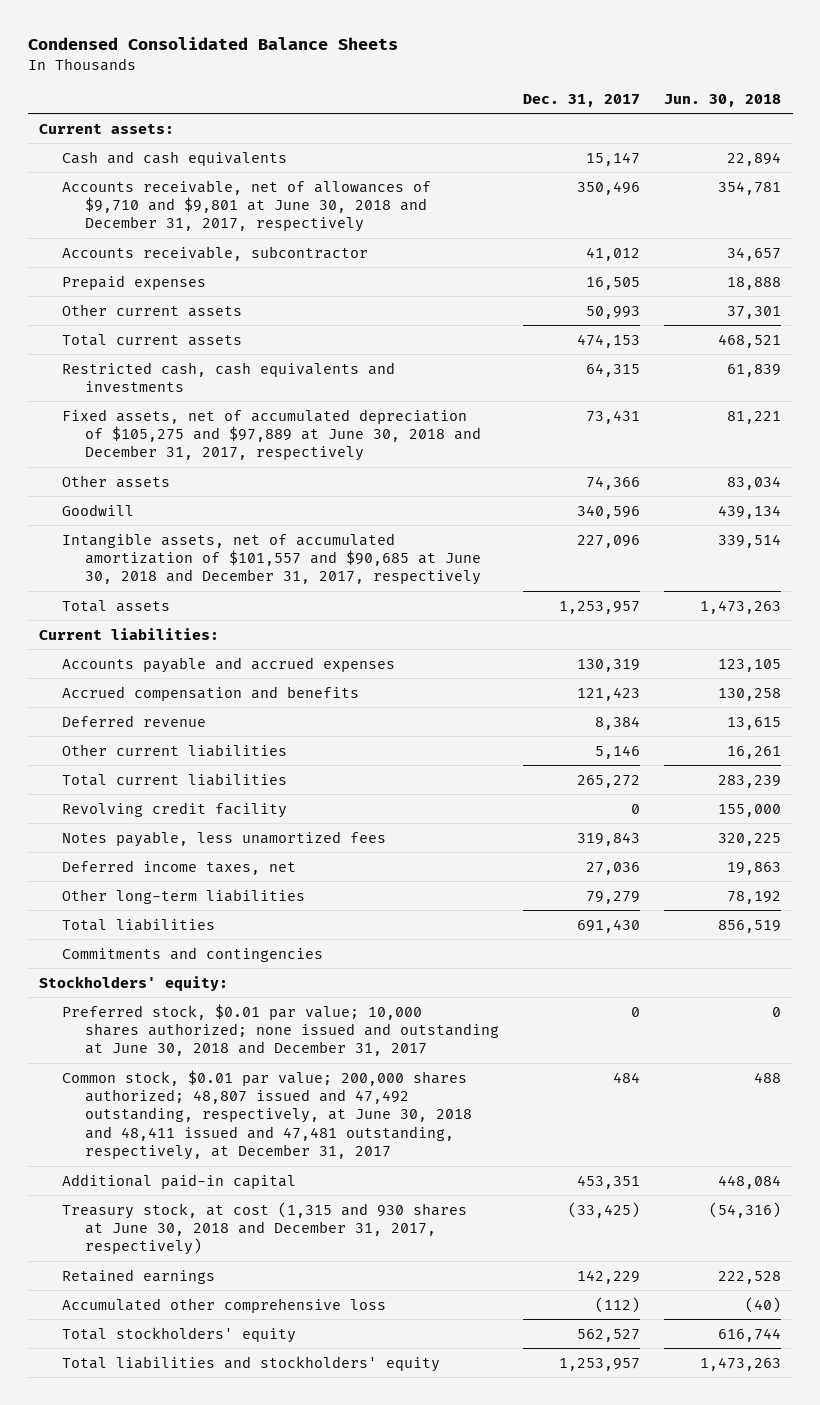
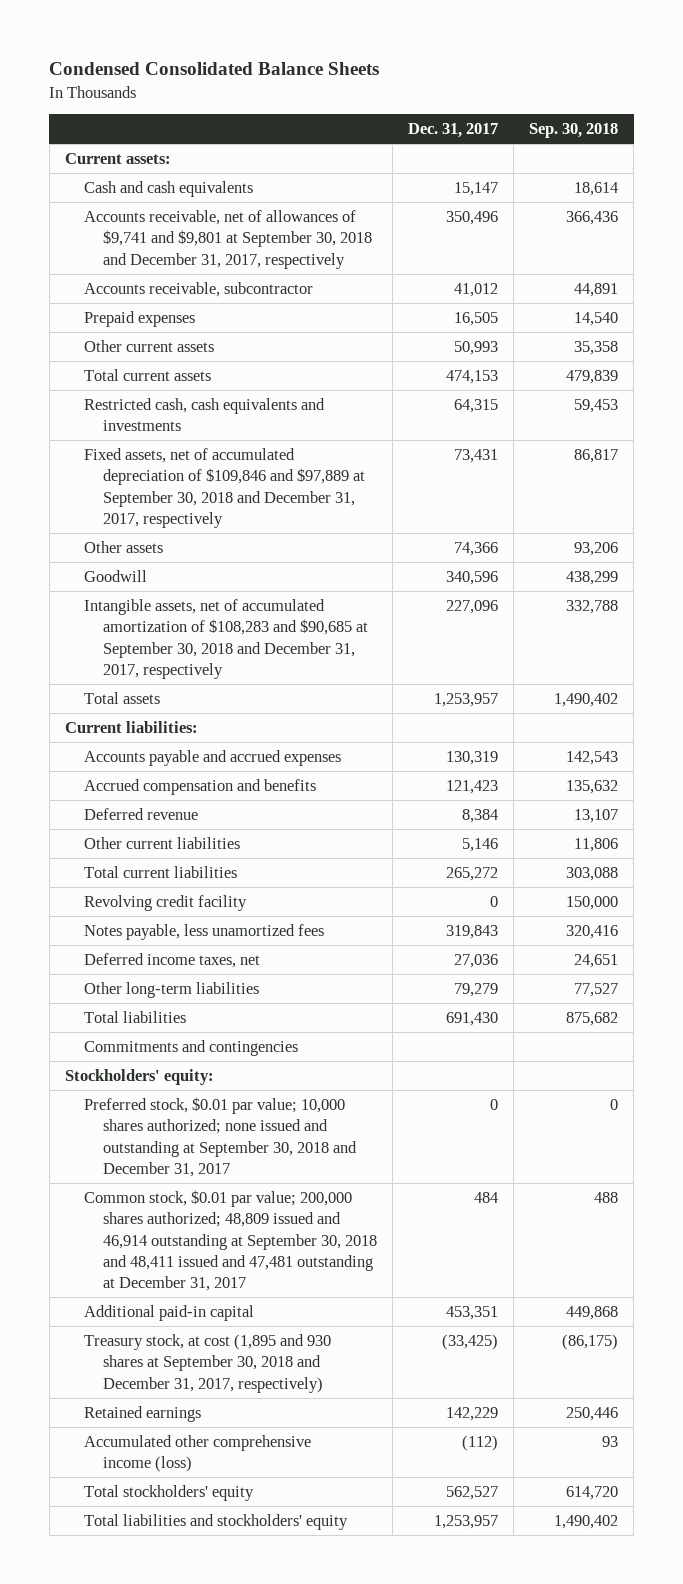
- | Dec. 31, 2017 | Jun. 30, 2018
+ | Dec. 31, 2017 | Sep. 30, 2018
- Accounts receivable, net of allowances of $9,710 and $9,801 at June 30, 2018 and December 31, 2017, respectively | 350,496 | 354,781
+ Accounts receivable, net of allowances of $9,741 and $9,801 at September 30, 2018 and December 31, 2017, respectively | 350,496 | 366,436
- Fixed assets, net of accumulated depreciation of $105,275 and $97,889 at June 30, 2018 and December 31, 2017, respectively | 73,431 | 81,221
+ Fixed assets, net of accumulated depreciation of $109,846 and $97,889 at September 30, 2018 and December 31, 2017, respectively | 73,431 | 86,817
- Intangible assets, net of accumulated amortization of $101,557 and $90,685 at June 30, 2018 and December 31, 2017, respectively | 227,096 | 339,514
+ Intangible assets, net of accumulated amortization of $108,283 and $90,685 at September 30, 2018 and December 31, 2017, respectively | 227,096 | 332,788
- Preferred stock, $0.01 par value; 10,000 shares authorized; none issued and outstanding at June 30, 2018 and December 31, 2017 | 0 | 0
- Common stock, $0.01 par value; 200,000 shares authorized; 48,807 issued and 47,492 outstanding, respectively, at June 30, 2018 and 48,411 issued and 47,481 outstanding, respectively, at December 31, 2017 | 484 | 488
+ Preferred stock, $0.01 par value; 10,000 shares authorized; none issued and outstanding at September 30, 2018 and December 31, 2017 | 0 | 0
+ Common stock, $0.01 par value; 200,000 shares authorized; 48,809 issued and 46,914 outstanding at September 30, 2018 and 48,411 issued and 47,481 outstanding at December 31, 2017 | 484 | 488
- Treasury stock, at cost (1,315 and 930 shares at June 30, 2018 and December 31, 2017, respectively) | (33,425) | (54,316)
+ Treasury stock, at cost (1,895 and 930 shares at September 30, 2018 and December 31, 2017, respectively) | (33,425) | (86,175)
- Accumulated other comprehensive loss | (112) | (40)
+ Accumulated other comprehensive income (loss) | (112) | 93

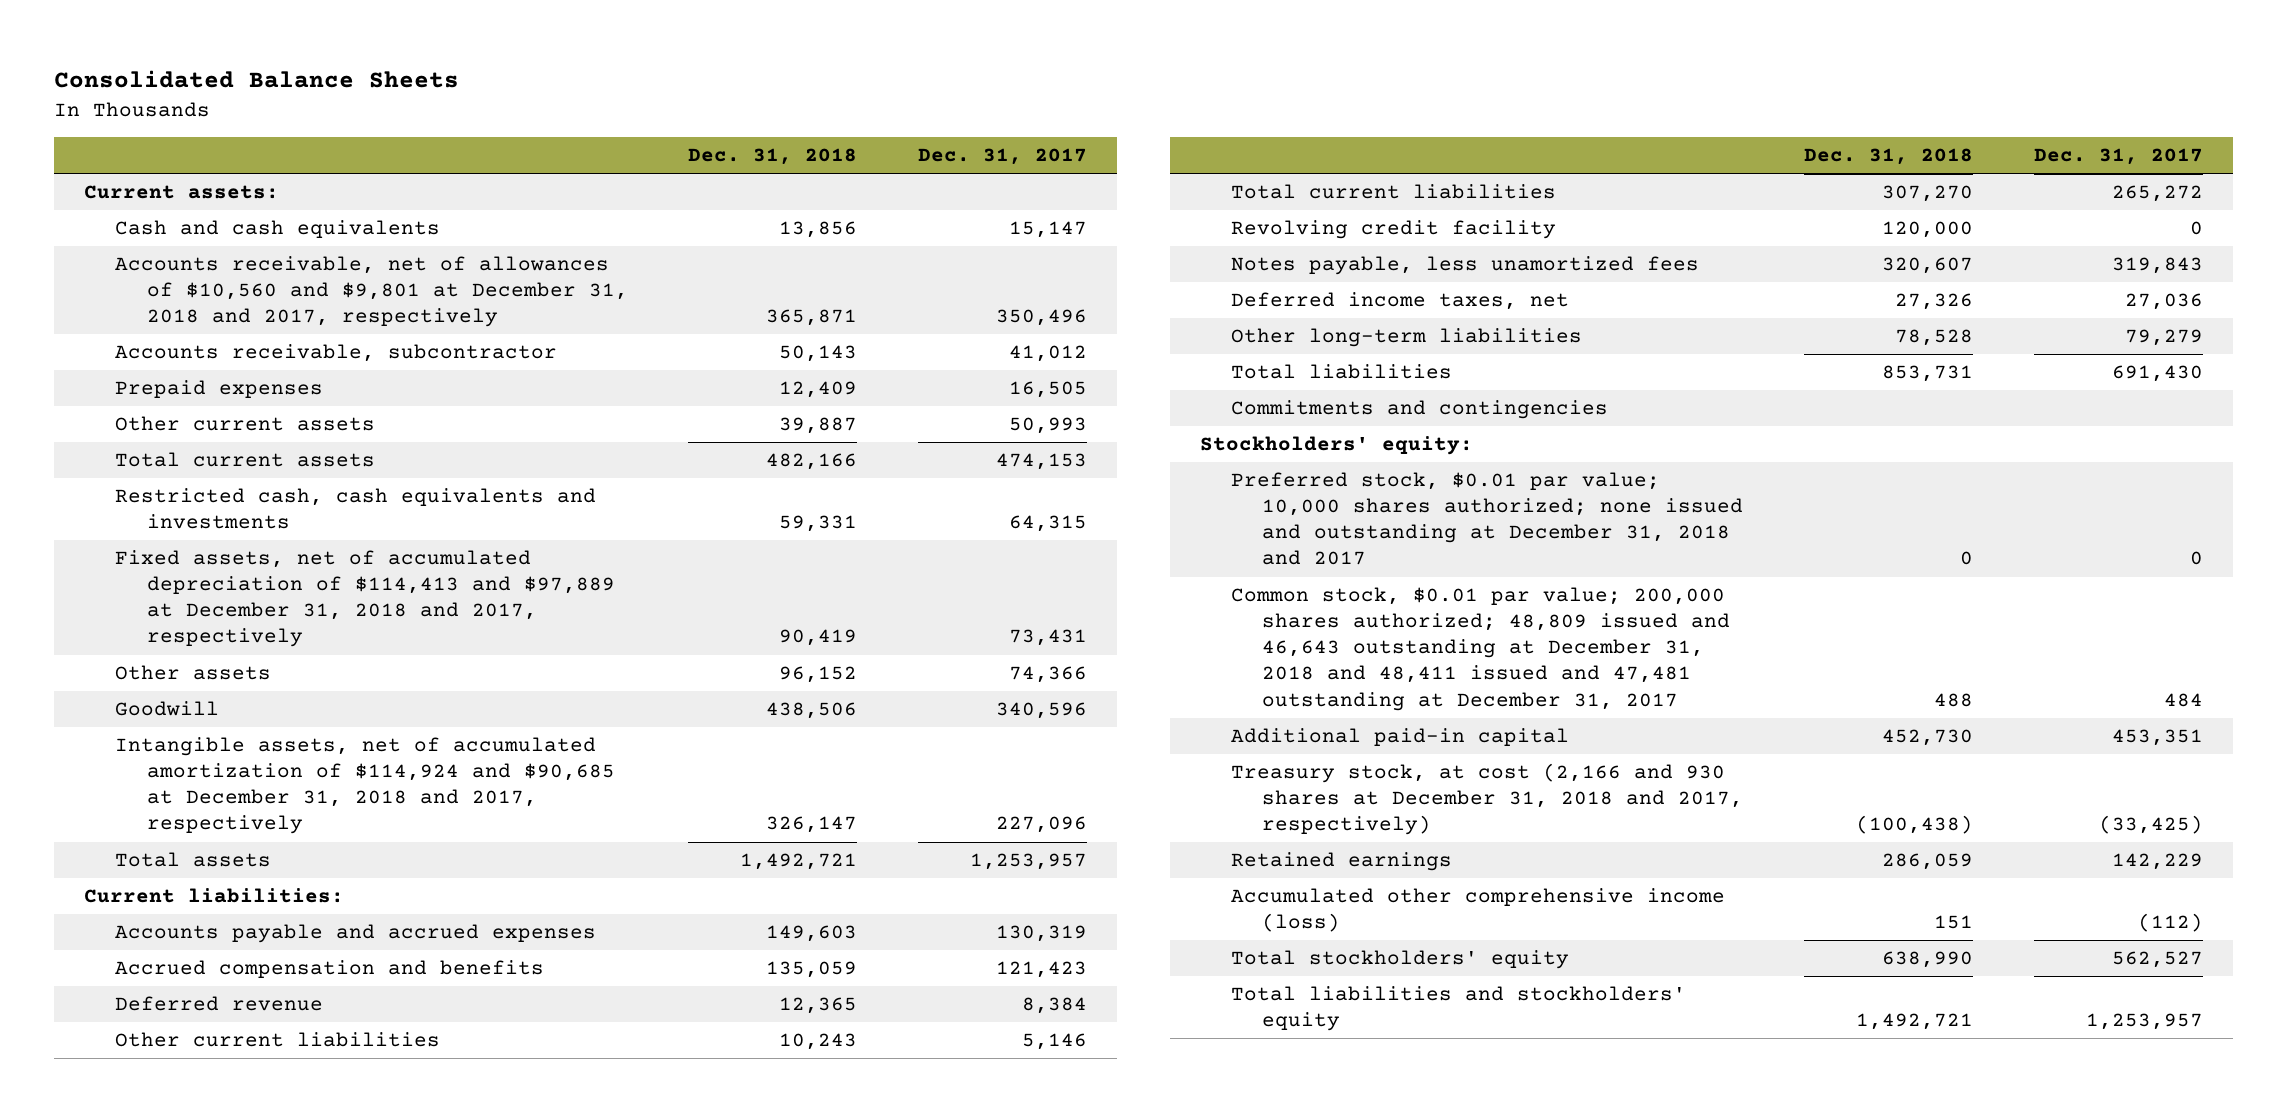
- Condensed Consolidated Balance Sheets
+ Consolidated Balance Sheets
- | Dec. 31, 2017 | Sep. 30, 2018
+ | Dec. 31, 2018 | Dec. 31, 2017
- Accounts receivable, net of allowances of $9,741 and $9,801 at September 30, 2018 and December 31, 2017, respectively | 350,496 | 366,436
+ Accounts receivable, net of allowances of $10,560 and $9,801 at December 31, 2018 and 2017, respectively | 365,871 | 350,496
- Fixed assets, net of accumulated depreciation of $109,846 and $97,889 at September 30, 2018 and December 31, 2017, respectively | 73,431 | 86,817
+ Fixed assets, net of accumulated depreciation of $114,413 and $97,889 at December 31, 2018 and 2017, respectively | 90,419 | 73,431
- Intangible assets, net of accumulated amortization of $108,283 and $90,685 at September 30, 2018 and December 31, 2017, respectively | 227,096 | 332,788
+ Intangible assets, net of accumulated amortization of $114,924 and $90,685 at December 31, 2018 and 2017, respectively | 326,147 | 227,096
- Preferred stock, $0.01 par value; 10,000 shares authorized; none issued and outstanding at September 30, 2018 and December 31, 2017 | 0 | 0
- Common stock, $0.01 par value; 200,000 shares authorized; 48,809 issued and 46,914 outstanding at September 30, 2018 and 48,411 issued and 47,481 outstanding at December 31, 2017 | 484 | 488
+ Preferred stock, $0.01 par value; 10,000 shares authorized; none issued and outstanding at December 31, 2018 and 2017 | 0 | 0
+ Common stock, $0.01 par value; 200,000 shares authorized; 48,809 issued and 46,643 outstanding at December 31, 2018 and 48,411 issued and 47,481 outstanding at December 31, 2017 | 488 | 484
- Treasury stock, at cost (1,895 and 930 shares at September 30, 2018 and December 31, 2017, respectively) | (33,425) | (86,175)
+ Treasury stock, at cost (2,166 and 930 shares at December 31, 2018 and 2017, respectively) | (100,438) | (33,425)

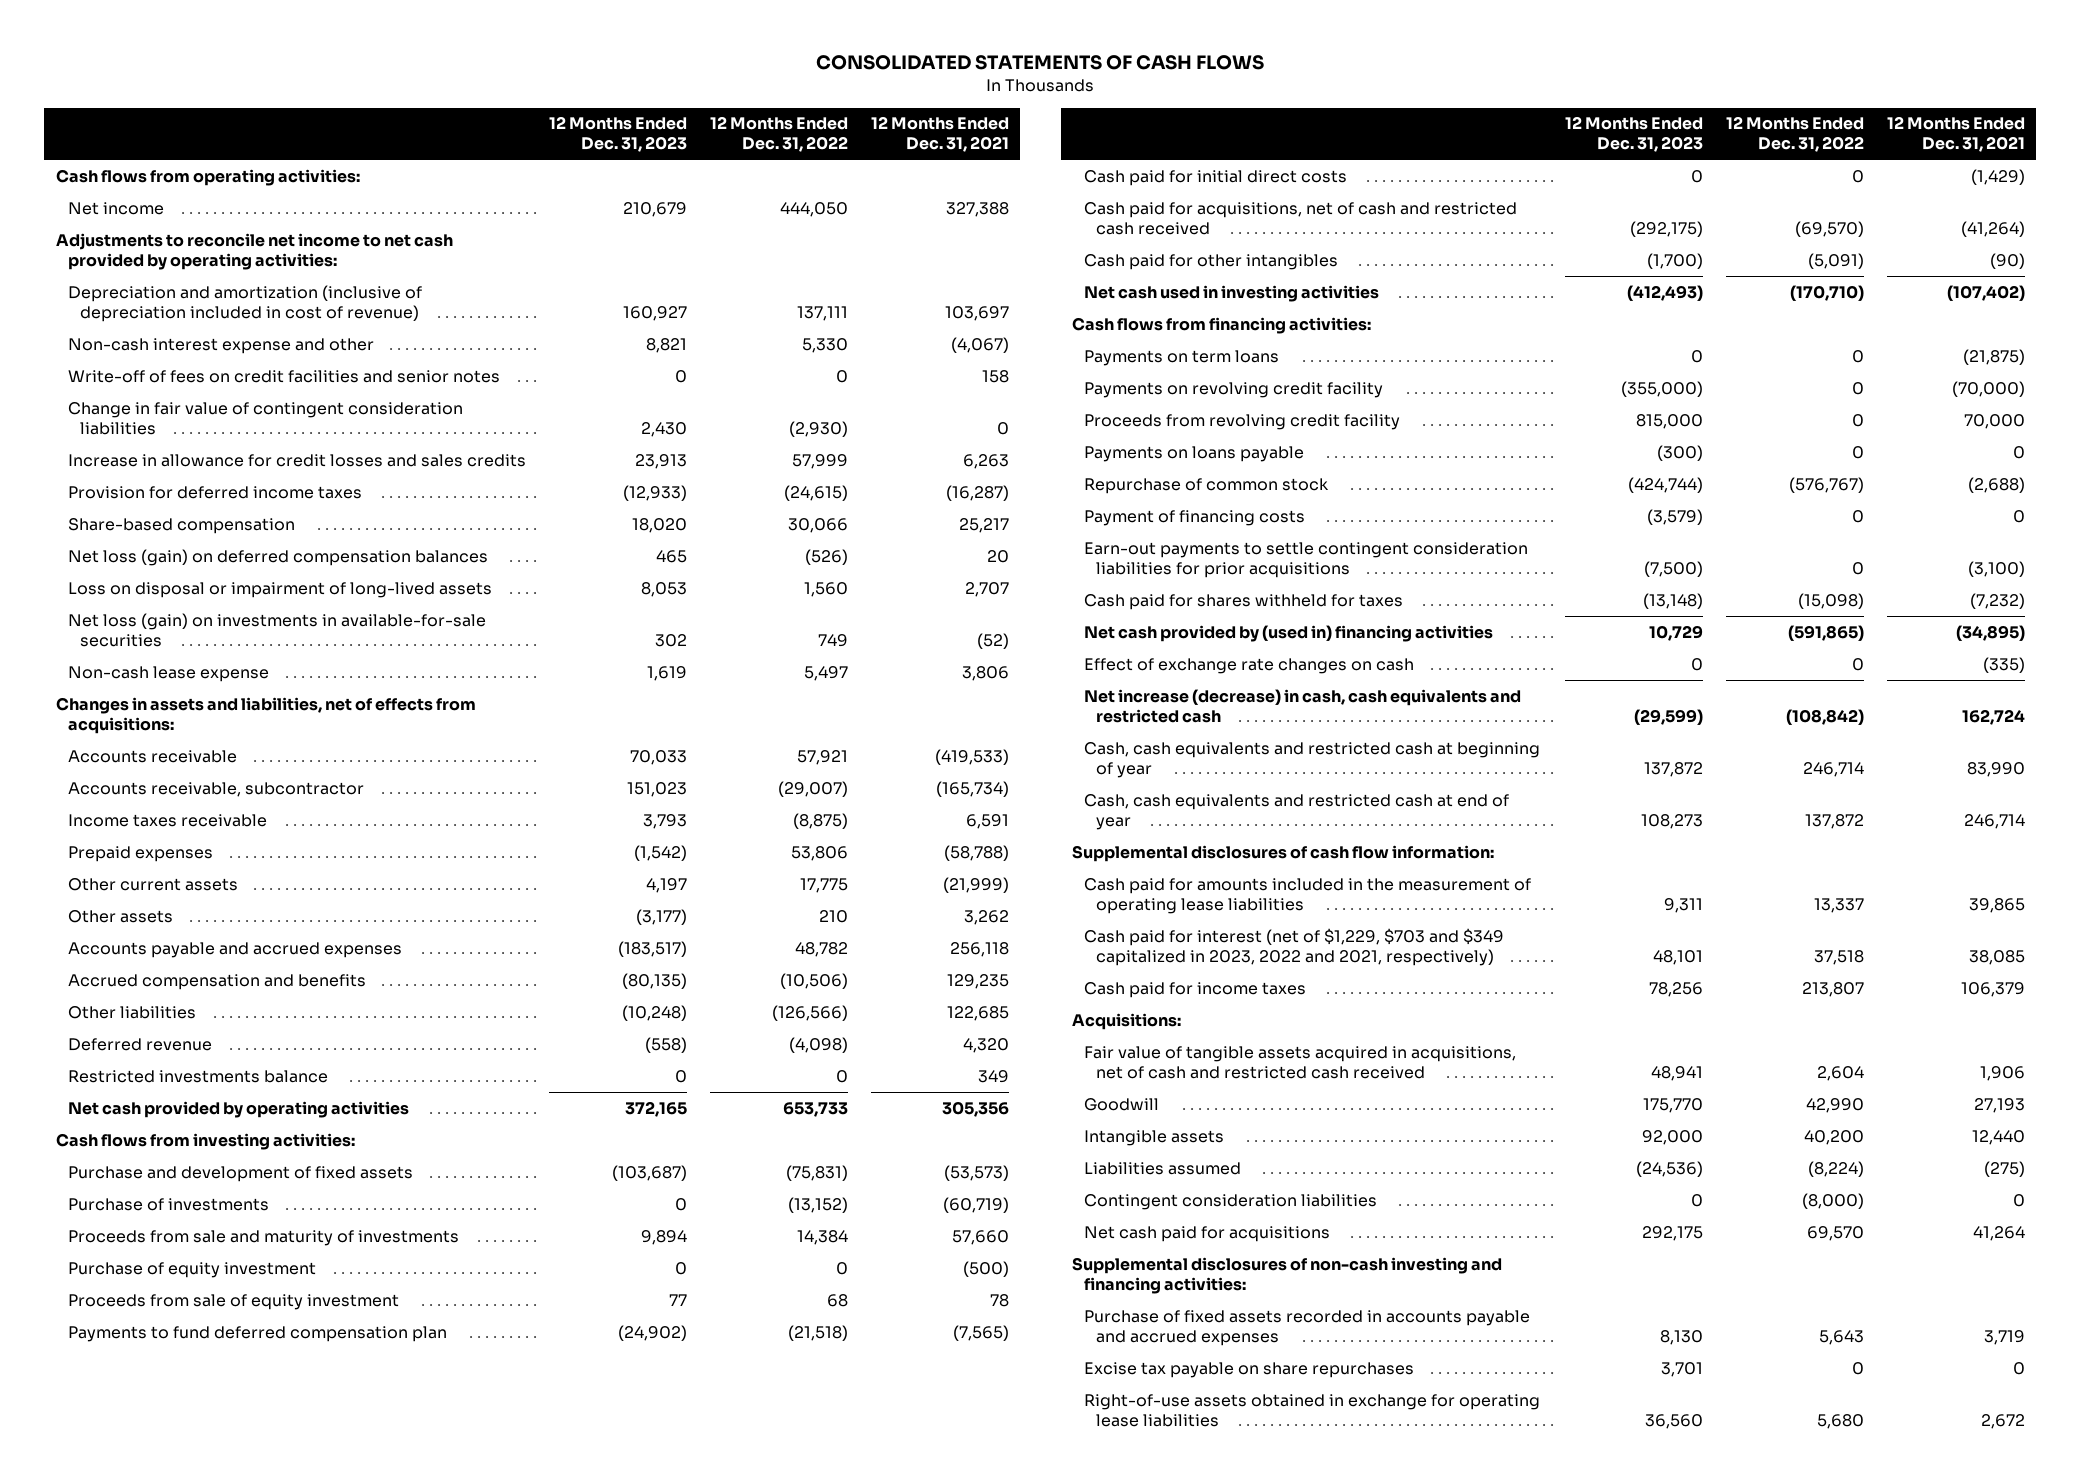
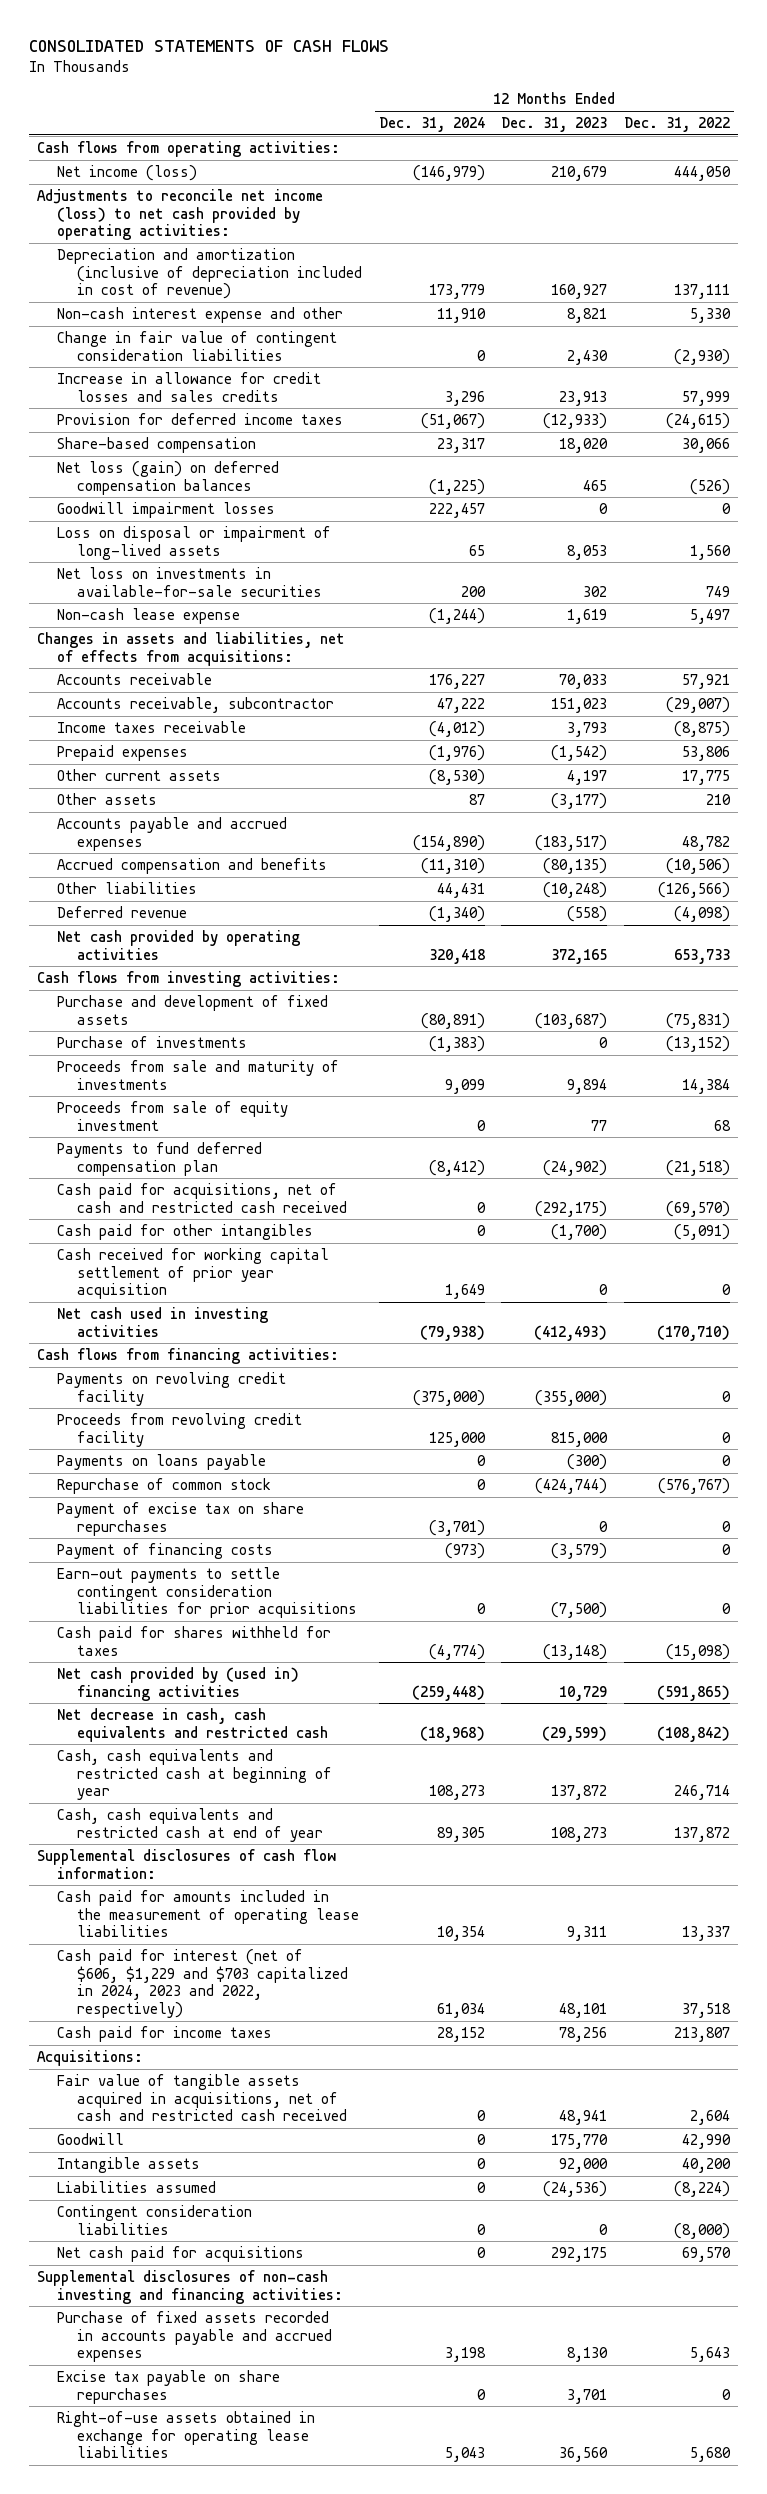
- | 12 Months Ended Dec. 31, 2023 | 12 Months Ended Dec. 31, 2022 | 12 Months Ended Dec. 31, 2021
+ | 12 Months Ended Dec. 31, 2024 | 12 Months Ended Dec. 31, 2023 | 12 Months Ended Dec. 31, 2022
- Net income | 210,679 | 444,050 | 327,388
- Adjustments to reconcile net income to net cash provided by operating activities:
+ Net income (loss) | (146,979) | 210,679 | 444,050
+ Adjustments to reconcile net income (loss) to net cash provided by operating activities:
- Write-off of fees on credit facilities and senior notes | 0 | 0 | 158
+ Goodwill impairment losses | 222,457 | 0 | 0
- Net loss (gain) on investments in available-for-sale securities | 302 | 749 | (52)
+ Net loss on investments in available-for-sale securities | 200 | 302 | 749
- Restricted investments balance | 0 | 0 | 349
- Purchase of equity investment | 0 | 0 | (500)
- Cash paid for initial direct costs | 0 | 0 | (1,429)
+ Cash received for working capital settlement of prior year acquisition | 1,649 | 0 | 0
- Payments on term loans | 0 | 0 | (21,875)
+ Payment of excise tax on share repurchases | (3,701) | 0 | 0
- Effect of exchange rate changes on cash | 0 | 0 | (335)
- Net increase (decrease) in cash, cash equivalents and restricted cash | (29,599) | (108,842) | 162,724
+ Net decrease in cash, cash equivalents and restricted cash | (18,968) | (29,599) | (108,842)
- Cash paid for interest (net of $1,229, $703 and $349 capitalized in 2023, 2022 and 2021, respectively) | 48,101 | 37,518 | 38,085
+ Cash paid for interest (net of $606, $1,229 and $703 capitalized in 2024, 2023 and 2022, respectively) | 61,034 | 48,101 | 37,518

